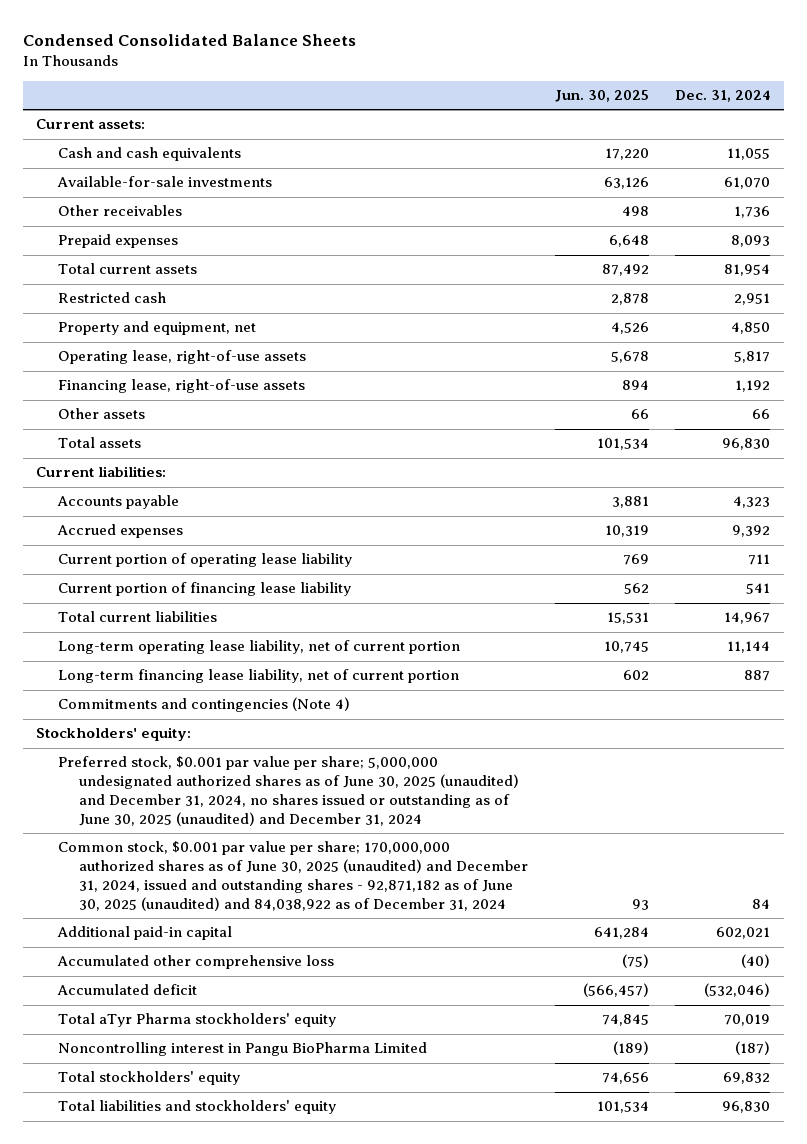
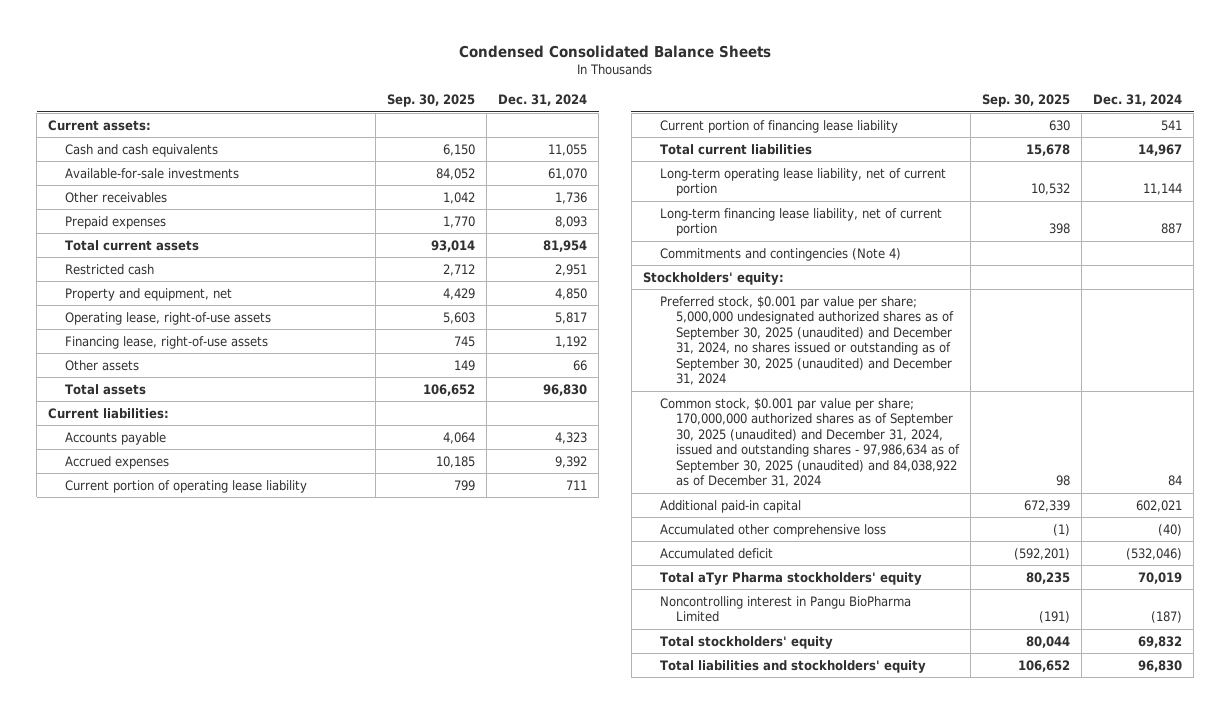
- | Jun. 30, 2025 | Dec. 31, 2024
+ | Sep. 30, 2025 | Dec. 31, 2024
- Preferred stock, $0.001 par value per share; 5,000,000 undesignated authorized shares as of June 30, 2025 (unaudited) and December 31, 2024, no shares issued or outstanding as of June 30, 2025 (unaudited) and December 31, 2024
- Common stock, $0.001 par value per share; 170,000,000 authorized shares as of June 30, 2025 (unaudited) and December 31, 2024, issued and outstanding shares - 92,871,182 as of June 30, 2025 (unaudited) and 84,038,922 as of December 31, 2024 | 93 | 84
+ Preferred stock, $0.001 par value per share; 5,000,000 undesignated authorized shares as of September 30, 2025 (unaudited) and December 31, 2024, no shares issued or outstanding as of September 30, 2025 (unaudited) and December 31, 2024
+ Common stock, $0.001 par value per share; 170,000,000 authorized shares as of September 30, 2025 (unaudited) and December 31, 2024, issued and outstanding shares - 97,986,634 as of September 30, 2025 (unaudited) and 84,038,922 as of December 31, 2024 | 98 | 84

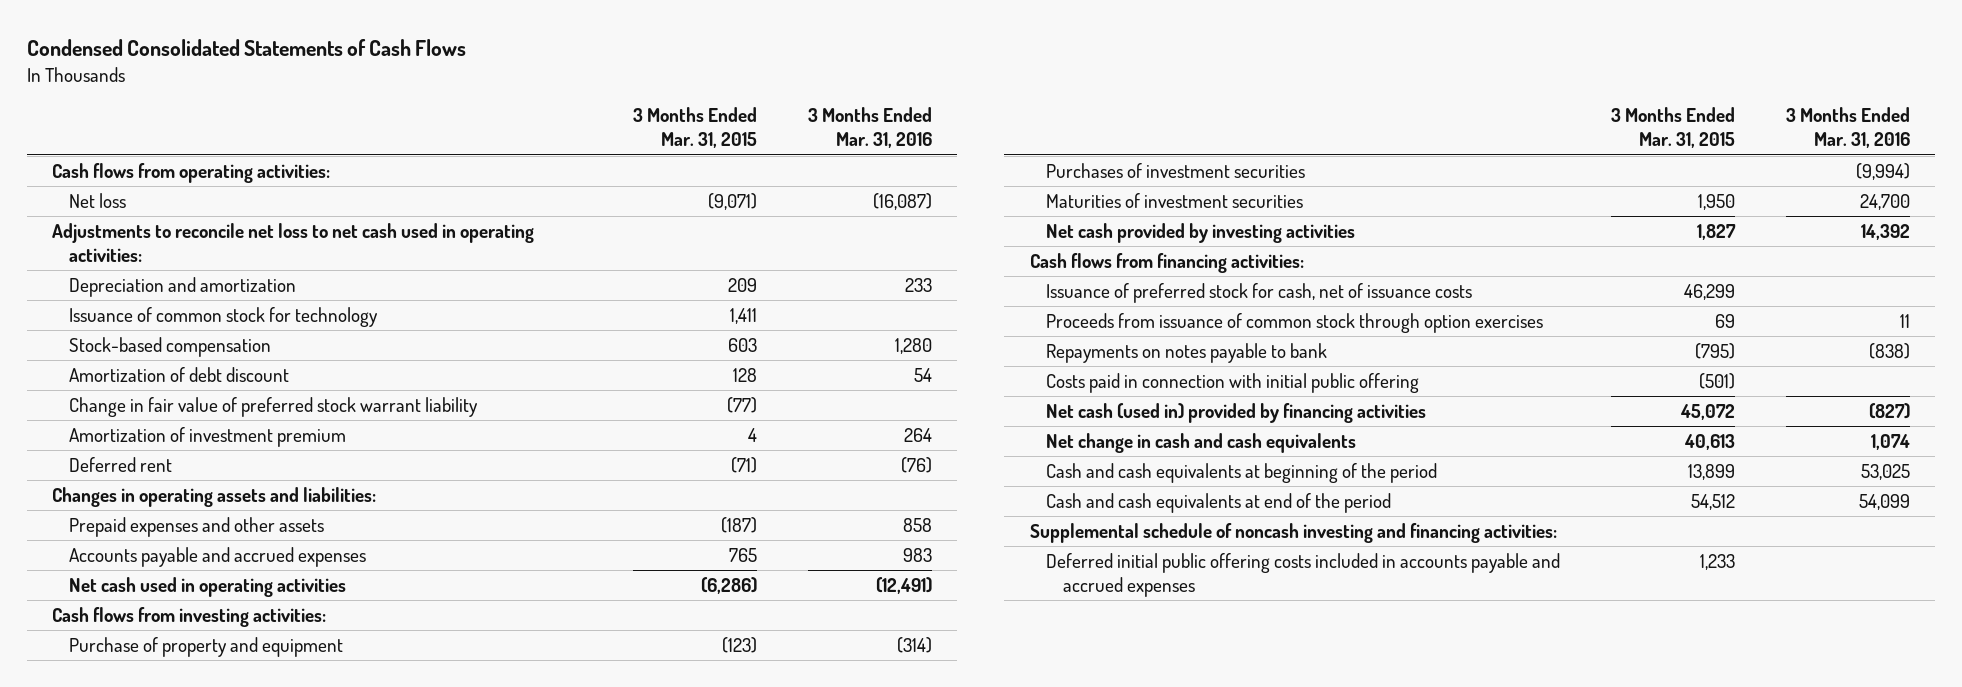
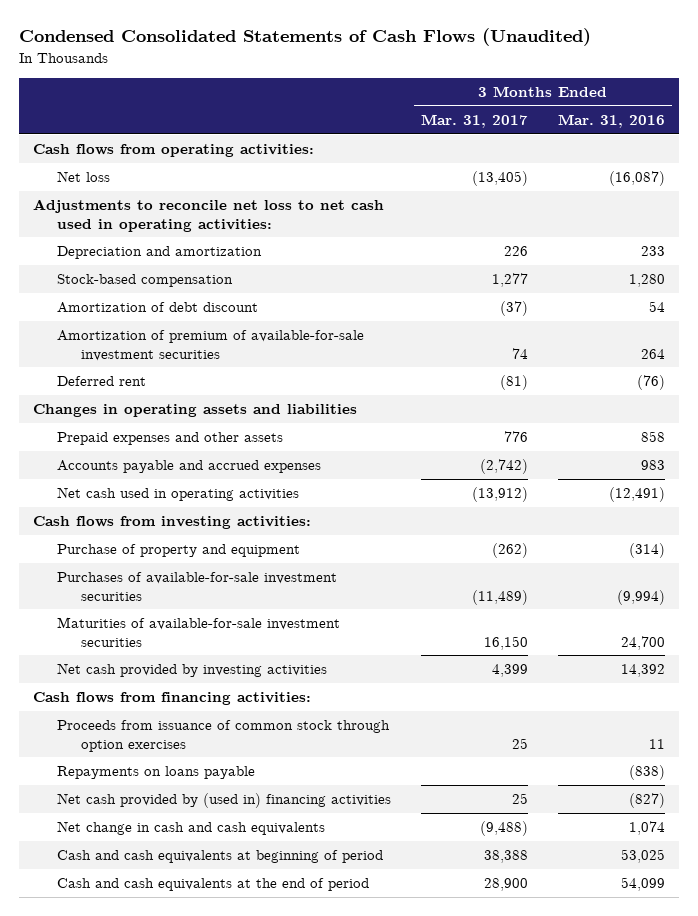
- Condensed Consolidated Statements of Cash Flows
+ Condensed Consolidated Statements of Cash Flows (Unaudited)
- | 3 Months Ended Mar. 31, 2015 | 3 Months Ended Mar. 31, 2016
+ | 3 Months Ended Mar. 31, 2017 | 3 Months Ended Mar. 31, 2016
- Issuance of common stock for technology | 1,411 |
- Change in fair value of preferred stock warrant liability | (77) |
- Amortization of investment premium | 4 | 264
+ Amortization of premium of available-for-sale investment securities | 74 | 264
- Changes in operating assets and liabilities:
+ Changes in operating assets and liabilities
- Purchases of investment securities | | (9,994)
- Maturities of investment securities | 1,950 | 24,700
+ Purchases of available-for-sale investment securities | (11,489) | (9,994)
+ Maturities of available-for-sale investment securities | 16,150 | 24,700
- Issuance of preferred stock for cash, net of issuance costs | 46,299 |
- Repayments on notes payable to bank | (795) | (838)
- Costs paid in connection with initial public offering | (501) |
- Net cash (used in) provided by financing activities | 45,072 | (827)
+ Repayments on loans payable | | (838)
+ Net cash provided by (used in) financing activities | 25 | (827)
- Cash and cash equivalents at beginning of the period | 13,899 | 53,025
- Cash and cash equivalents at end of the period | 54,512 | 54,099
- Supplemental schedule of noncash investing and financing activities:
- Deferred initial public offering costs included in accounts payable and accrued expenses | 1,233 |
+ Cash and cash equivalents at beginning of period | 38,388 | 53,025
+ Cash and cash equivalents at the end of period | 28,900 | 54,099

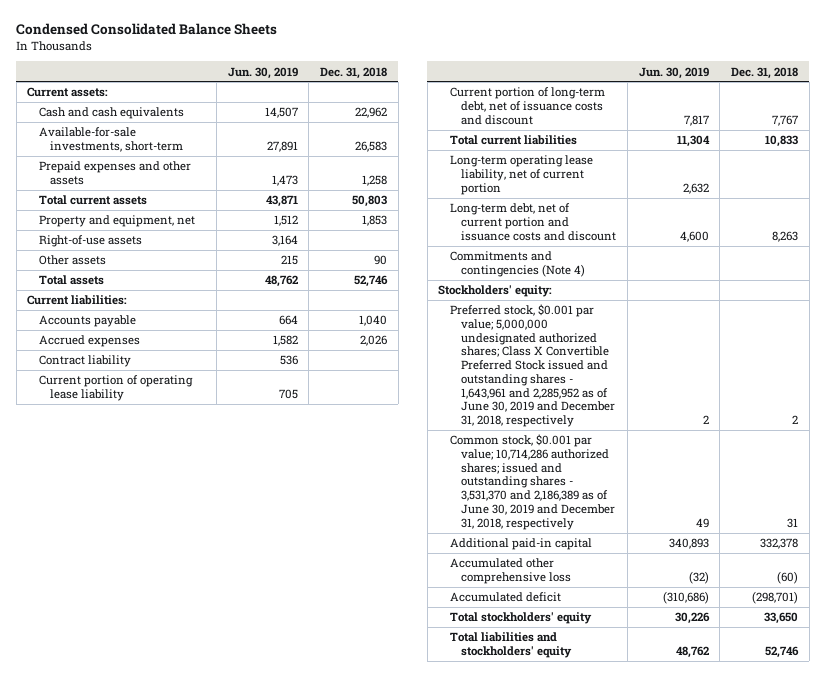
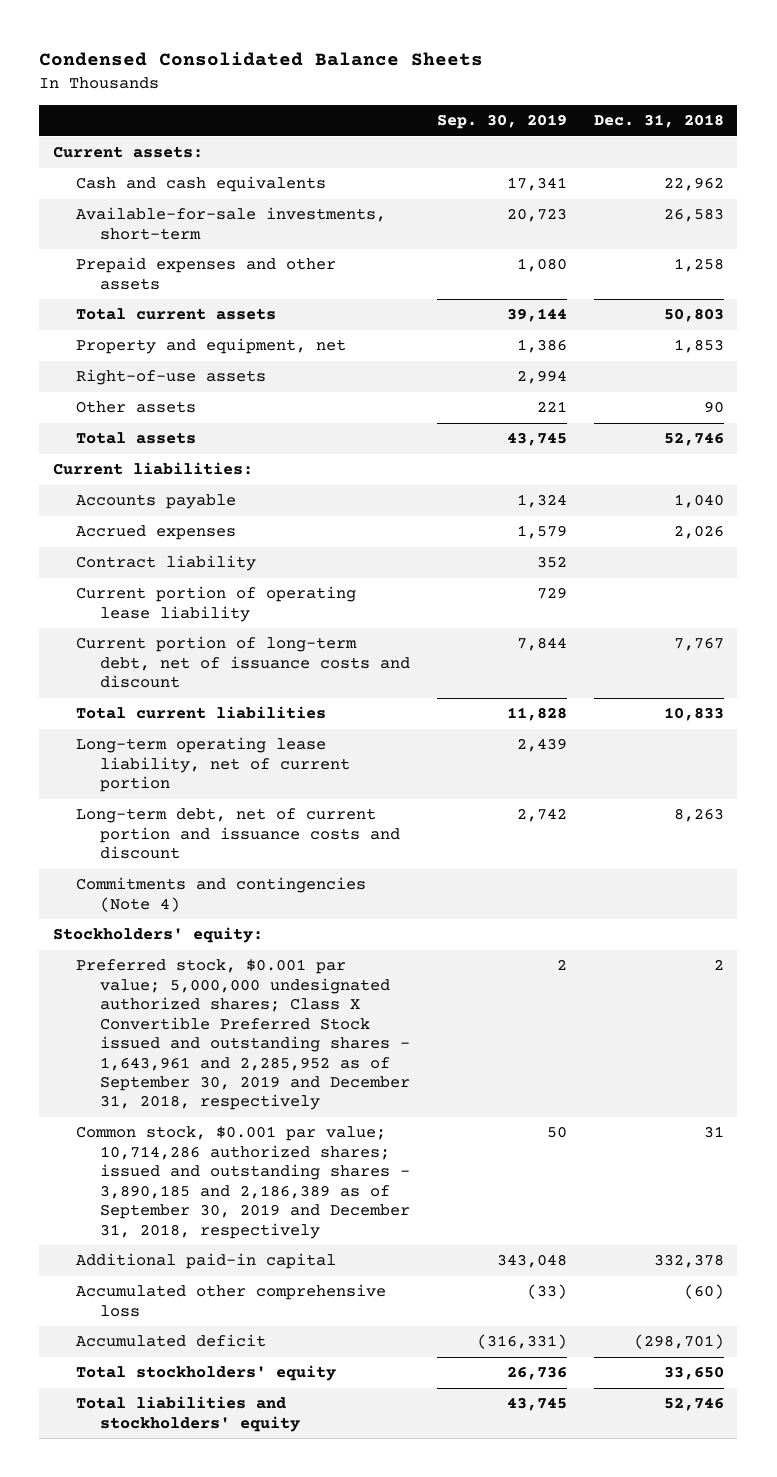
- | Jun. 30, 2019 | Dec. 31, 2018
+ | Sep. 30, 2019 | Dec. 31, 2018
- Preferred stock, $0.001 par value; 5,000,000 undesignated authorized shares; Class X Convertible Preferred Stock issued and outstanding shares - 1,643,961 and 2,285,952 as of June 30, 2019 and December 31, 2018, respectively | 2 | 2
- Common stock, $0.001 par value; 10,714,286 authorized shares; issued and outstanding shares - 3,531,370 and 2,186,389 as of June 30, 2019 and December 31, 2018, respectively | 49 | 31
+ Preferred stock, $0.001 par value; 5,000,000 undesignated authorized shares; Class X Convertible Preferred Stock issued and outstanding shares - 1,643,961 and 2,285,952 as of September 30, 2019 and December 31, 2018, respectively | 2 | 2
+ Common stock, $0.001 par value; 10,714,286 authorized shares; issued and outstanding shares - 3,890,185 and 2,186,389 as of September 30, 2019 and December 31, 2018, respectively | 50 | 31

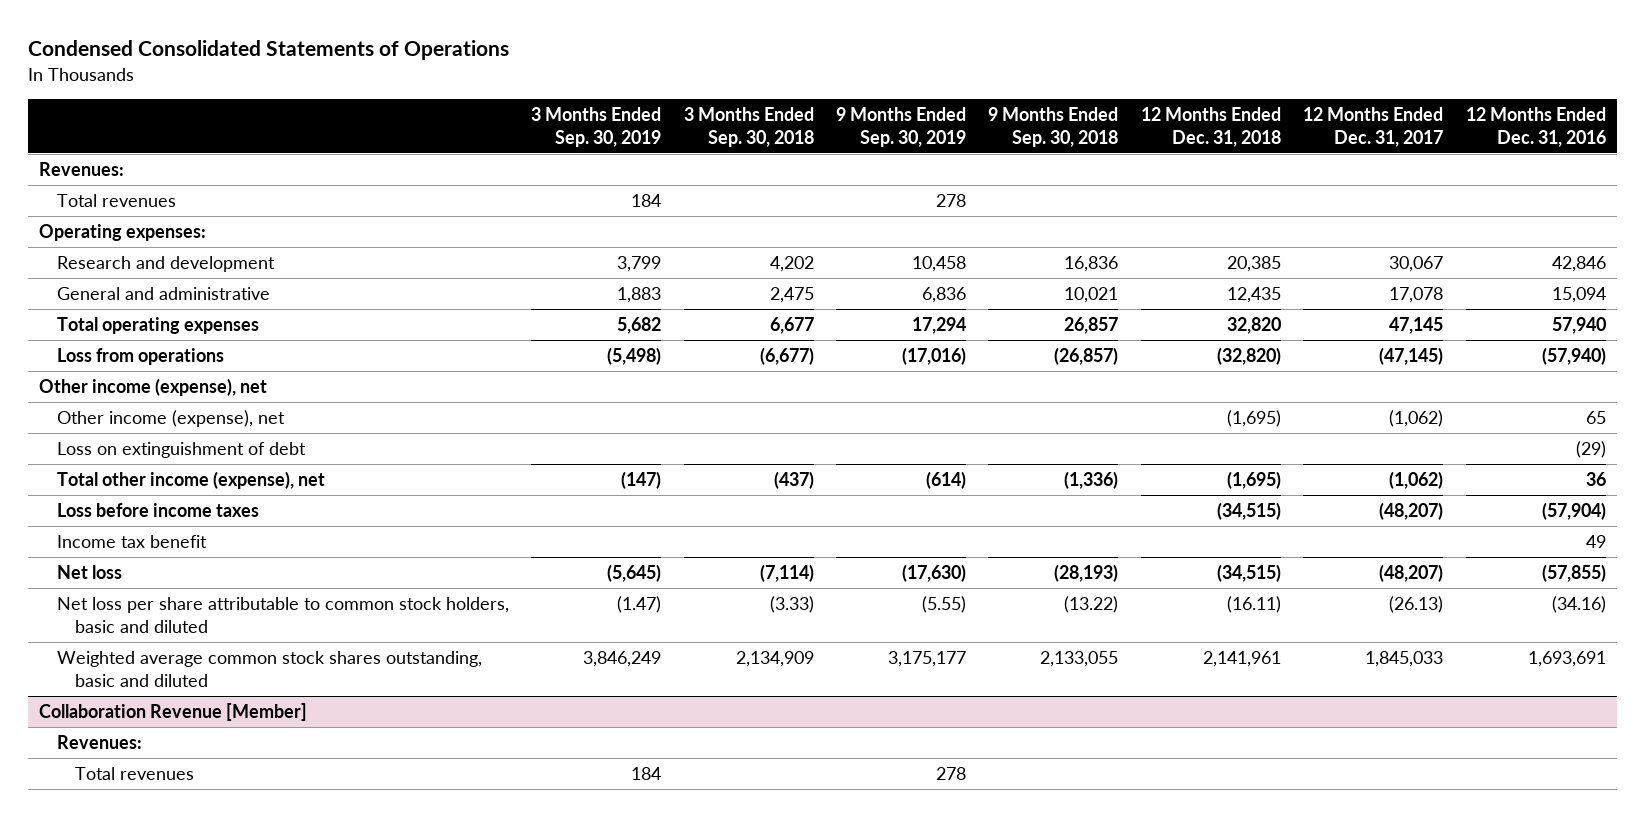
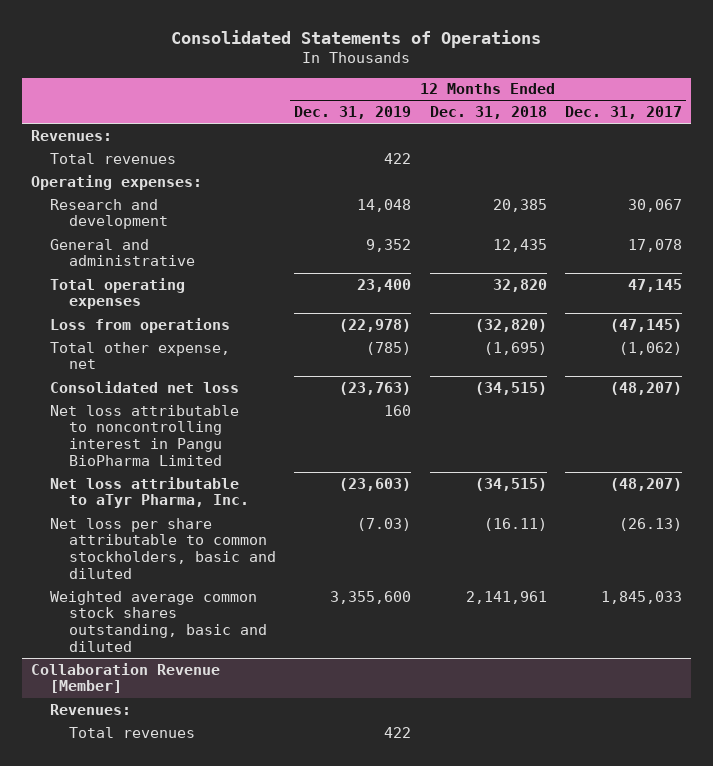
- Condensed Consolidated Statements of Operations
+ Consolidated Statements of Operations
- | 3 Months Ended Sep. 30, 2019 | 3 Months Ended Sep. 30, 2018 | 9 Months Ended Sep. 30, 2019 | 9 Months Ended Sep. 30, 2018 | 12 Months Ended Dec. 31, 2018 | 12 Months Ended Dec. 31, 2017 | 12 Months Ended Dec. 31, 2016
+ | 12 Months Ended Dec. 31, 2019 | 12 Months Ended Dec. 31, 2018 | 12 Months Ended Dec. 31, 2017
- Other income (expense), net
- Other income (expense), net | | | | | (1,695) | (1,062) | 65
- Loss on extinguishment of debt | | | | | | | (29)
- Total other income (expense), net | (147) | (437) | (614) | (1,336) | (1,695) | (1,062) | 36
- Loss before income taxes | | | | | (34,515) | (48,207) | (57,904)
- Income tax benefit | | | | | | | 49
- Net loss | (5,645) | (7,114) | (17,630) | (28,193) | (34,515) | (48,207) | (57,855)
- Net loss per share attributable to common stock holders, basic and diluted | (1.47) | (3.33) | (5.55) | (13.22) | (16.11) | (26.13) | (34.16)
+ Total other expense, net | (785) | (1,695) | (1,062)
+ Consolidated net loss | (23,763) | (34,515) | (48,207)
+ Net loss attributable to noncontrolling interest in Pangu BioPharma Limited | 160 | |
+ Net loss attributable to aTyr Pharma, Inc. | (23,603) | (34,515) | (48,207)
+ Net loss per share attributable to common stockholders, basic and diluted | (7.03) | (16.11) | (26.13)

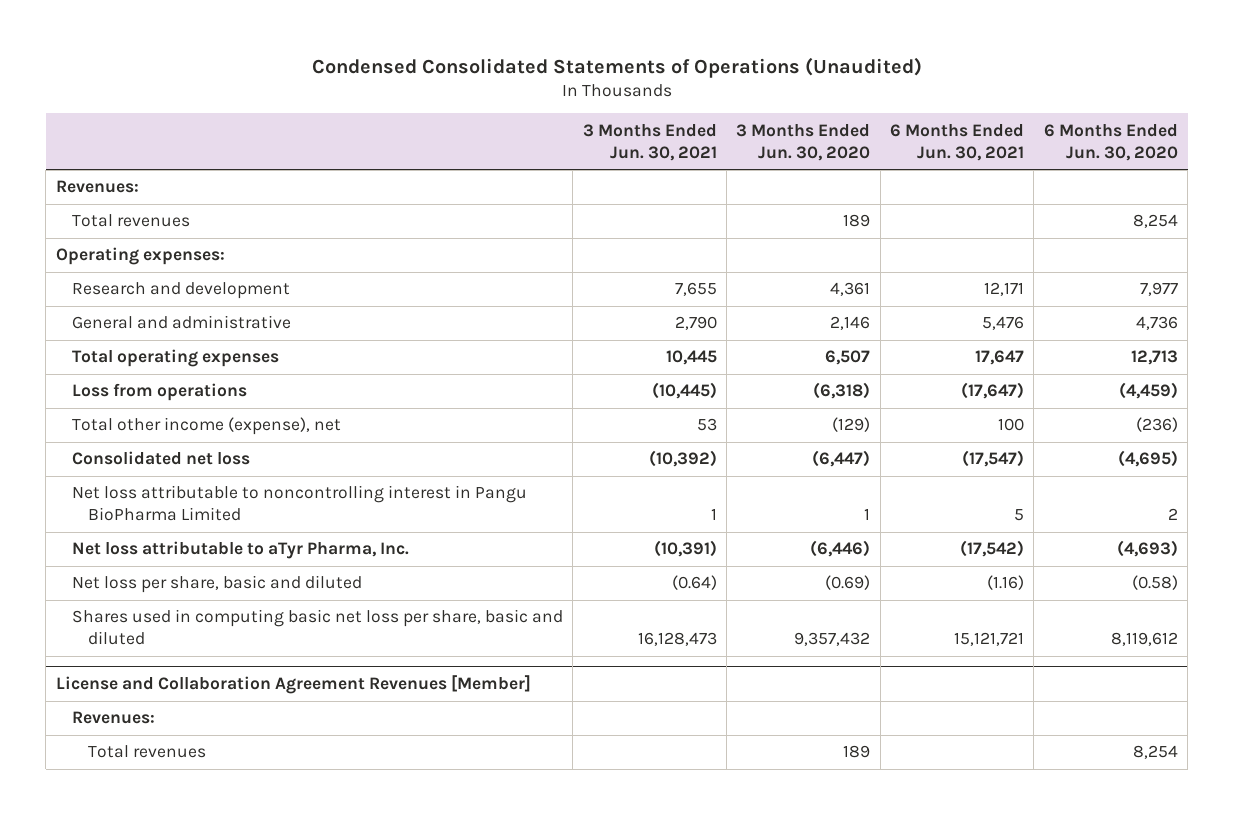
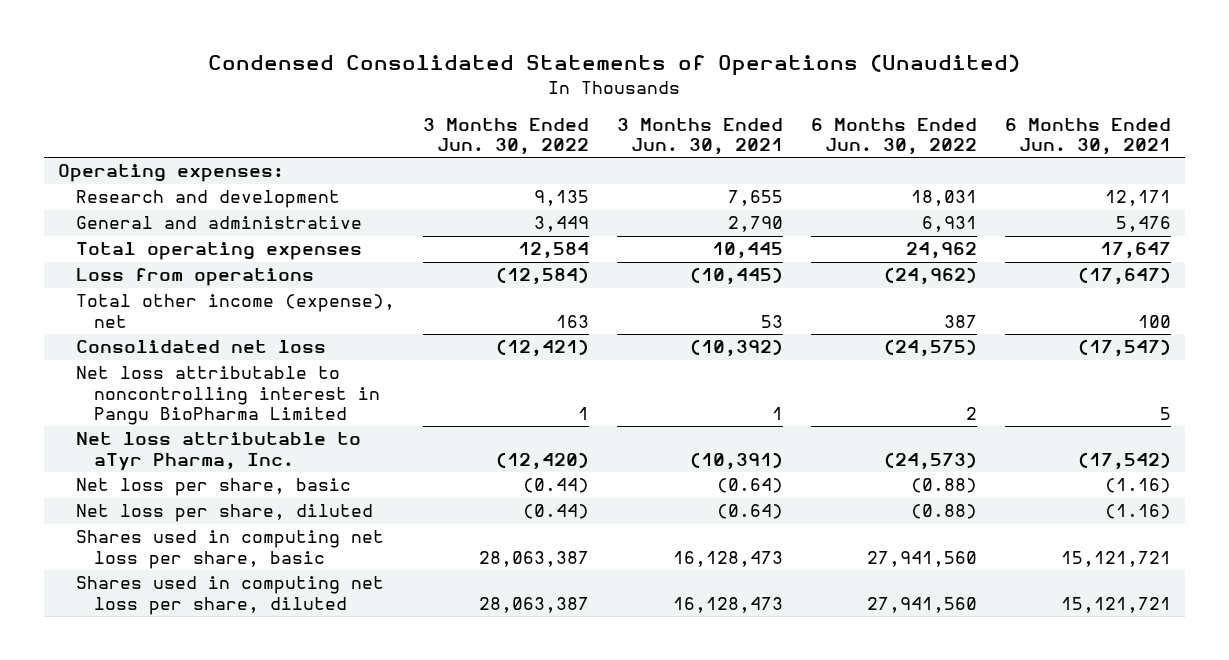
- | 3 Months Ended Jun. 30, 2021 | 3 Months Ended Jun. 30, 2020 | 6 Months Ended Jun. 30, 2021 | 6 Months Ended Jun. 30, 2020
+ | 3 Months Ended Jun. 30, 2022 | 3 Months Ended Jun. 30, 2021 | 6 Months Ended Jun. 30, 2022 | 6 Months Ended Jun. 30, 2021
- Revenues:
- Total revenues | | 189 | | 8,254
- Net loss per share, basic and diluted | (0.64) | (0.69) | (1.16) | (0.58)
- Shares used in computing basic net loss per share, basic and diluted | 16,128,473 | 9,357,432 | 15,121,721 | 8,119,612
- License and Collaboration Agreement Revenues [Member]
- Revenues:
- Total revenues | | 189 | | 8,254
+ Net loss per share, basic | (0.44) | (0.64) | (0.88) | (1.16)
+ Net loss per share, diluted | (0.44) | (0.64) | (0.88) | (1.16)
+ Shares used in computing net loss per share, basic | 28,063,387 | 16,128,473 | 27,941,560 | 15,121,721
+ Shares used in computing net loss per share, diluted | 28,063,387 | 16,128,473 | 27,941,560 | 15,121,721

